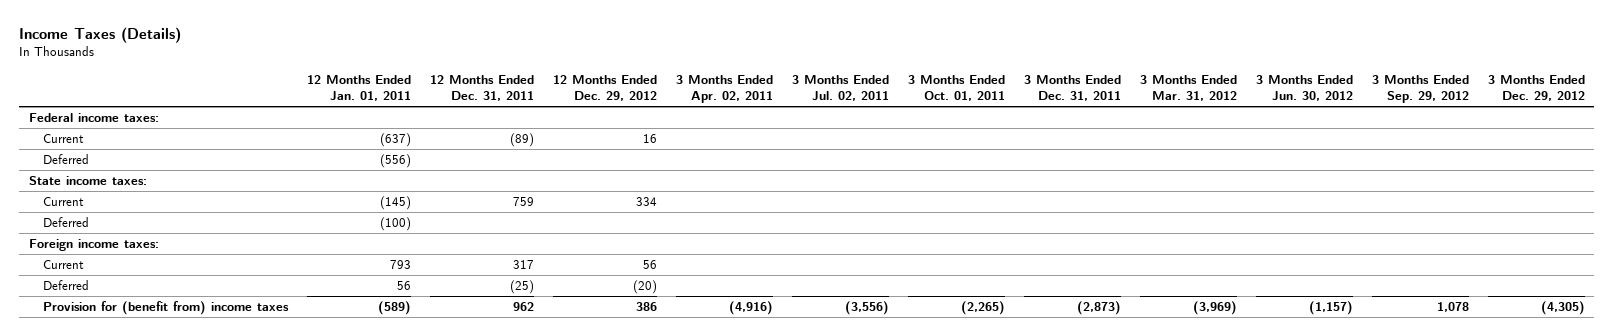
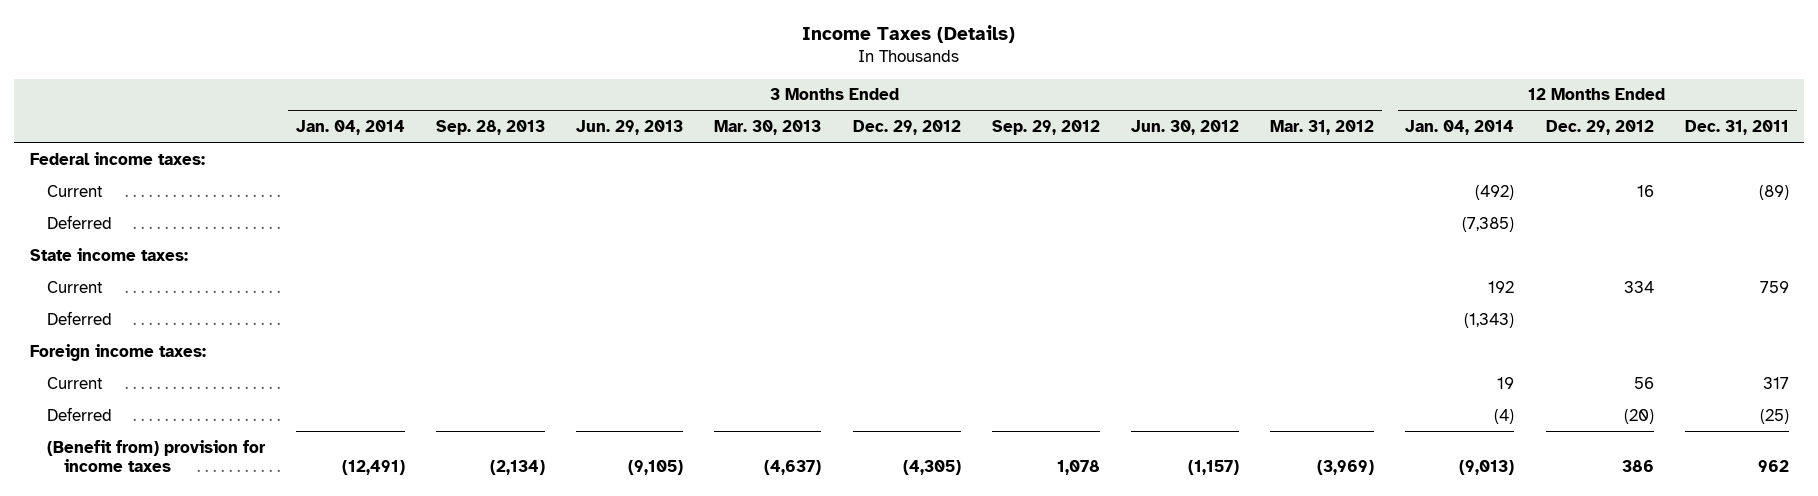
- | 12 Months Ended Jan. 01, 2011 | 12 Months Ended Dec. 31, 2011 | 12 Months Ended Dec. 29, 2012 | 3 Months Ended Apr. 02, 2011 | 3 Months Ended Jul. 02, 2011 | 3 Months Ended Oct. 01, 2011 | 3 Months Ended Dec. 31, 2011 | 3 Months Ended Mar. 31, 2012 | 3 Months Ended Jun. 30, 2012 | 3 Months Ended Sep. 29, 2012 | 3 Months Ended Dec. 29, 2012
+ | 3 Months Ended Jan. 04, 2014 | 3 Months Ended Sep. 28, 2013 | 3 Months Ended Jun. 29, 2013 | 3 Months Ended Mar. 30, 2013 | 3 Months Ended Dec. 29, 2012 | 3 Months Ended Sep. 29, 2012 | 3 Months Ended Jun. 30, 2012 | 3 Months Ended Mar. 31, 2012 | 12 Months Ended Jan. 04, 2014 | 12 Months Ended Dec. 29, 2012 | 12 Months Ended Dec. 31, 2011
- Provision for (benefit from) income taxes | (589) | 962 | 386 | (4,916) | (3,556) | (2,265) | (2,873) | (3,969) | (1,157) | 1,078 | (4,305)
+ (Benefit from) provision for income taxes | (12,491) | (2,134) | (9,105) | (4,637) | (4,305) | 1,078 | (1,157) | (3,969) | (9,013) | 386 | 962

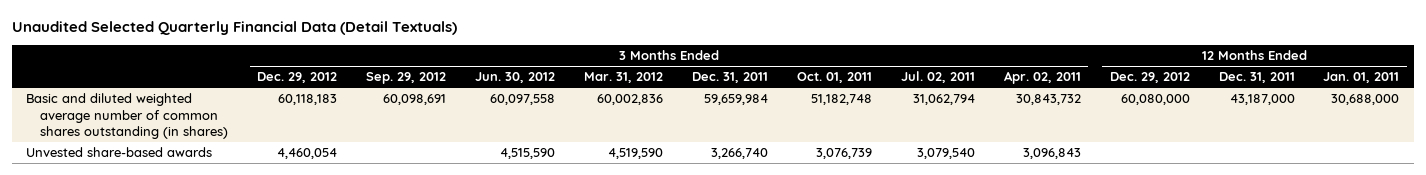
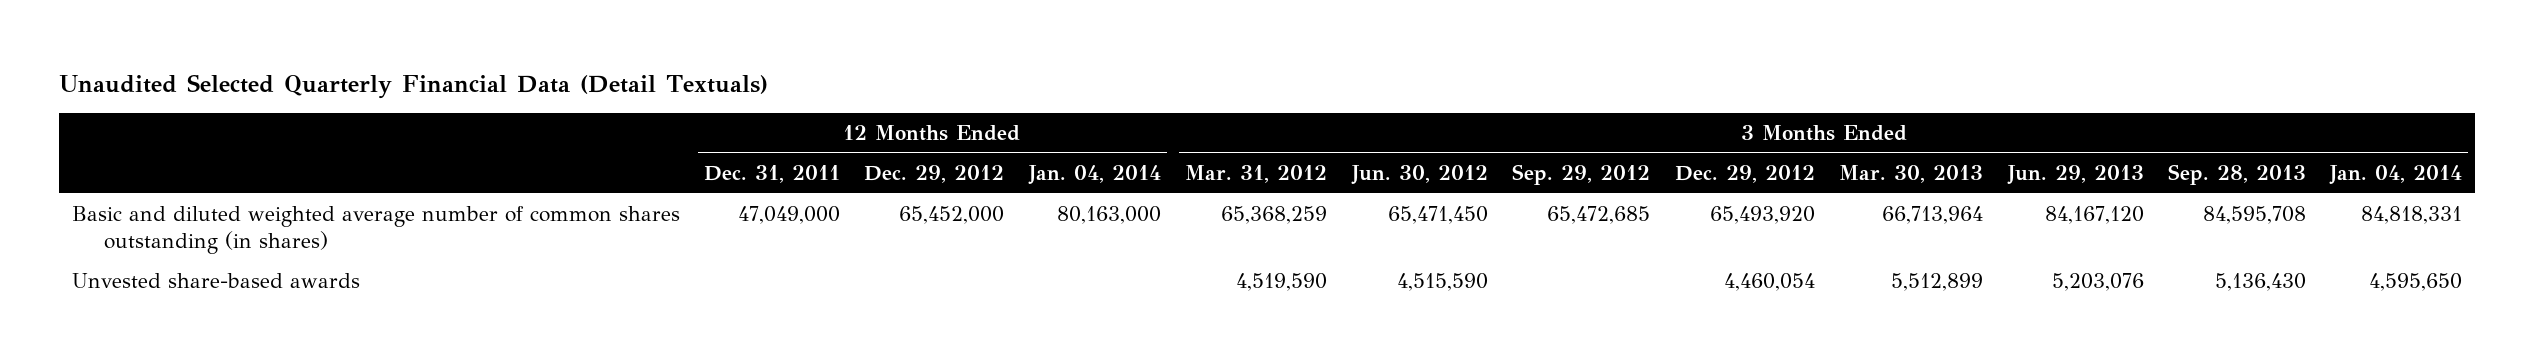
- | 3 Months Ended Dec. 29, 2012 | 3 Months Ended Sep. 29, 2012 | 3 Months Ended Jun. 30, 2012 | 3 Months Ended Mar. 31, 2012 | 3 Months Ended Dec. 31, 2011 | 3 Months Ended Oct. 01, 2011 | 3 Months Ended Jul. 02, 2011 | 3 Months Ended Apr. 02, 2011 | 12 Months Ended Dec. 29, 2012 | 12 Months Ended Dec. 31, 2011 | 12 Months Ended Jan. 01, 2011
+ | 12 Months Ended Dec. 31, 2011 | 12 Months Ended Dec. 29, 2012 | 12 Months Ended Jan. 04, 2014 | 3 Months Ended Mar. 31, 2012 | 3 Months Ended Jun. 30, 2012 | 3 Months Ended Sep. 29, 2012 | 3 Months Ended Dec. 29, 2012 | 3 Months Ended Mar. 30, 2013 | 3 Months Ended Jun. 29, 2013 | 3 Months Ended Sep. 28, 2013 | 3 Months Ended Jan. 04, 2014
- Basic and diluted weighted average number of common shares outstanding (in shares) | 60,118,183 | 60,098,691 | 60,097,558 | 60,002,836 | 59,659,984 | 51,182,748 | 31,062,794 | 30,843,732 | 60,080,000 | 43,187,000 | 30,688,000
+ Basic and diluted weighted average number of common shares outstanding (in shares) | 47,049,000 | 65,452,000 | 80,163,000 | 65,368,259 | 65,471,450 | 65,472,685 | 65,493,920 | 66,713,964 | 84,167,120 | 84,595,708 | 84,818,331

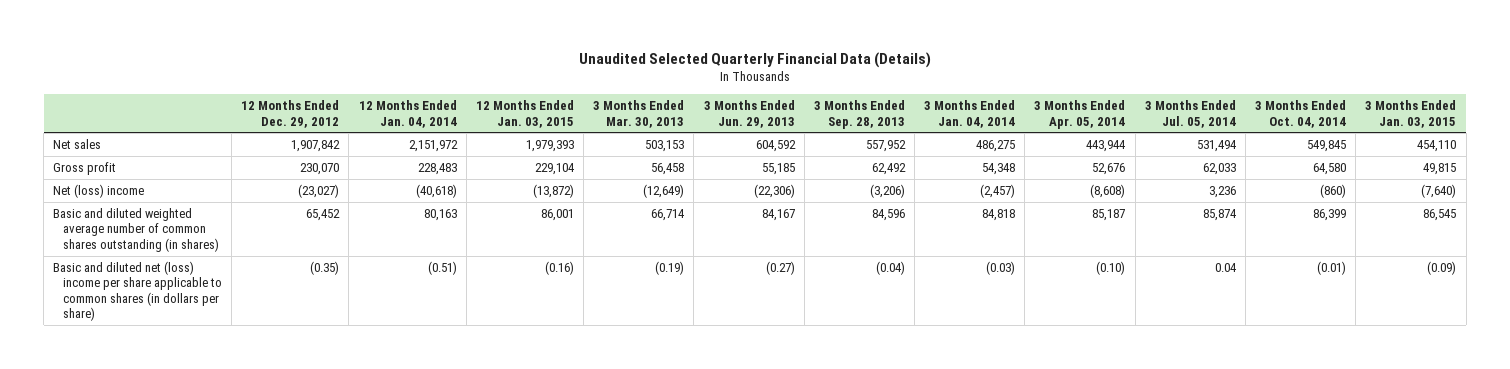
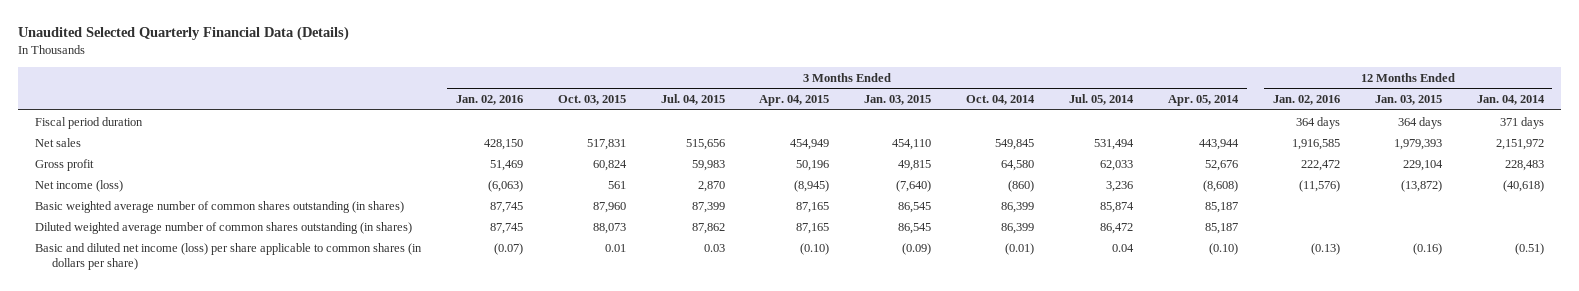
- | 12 Months Ended Dec. 29, 2012 | 12 Months Ended Jan. 04, 2014 | 12 Months Ended Jan. 03, 2015 | 3 Months Ended Mar. 30, 2013 | 3 Months Ended Jun. 29, 2013 | 3 Months Ended Sep. 28, 2013 | 3 Months Ended Jan. 04, 2014 | 3 Months Ended Apr. 05, 2014 | 3 Months Ended Jul. 05, 2014 | 3 Months Ended Oct. 04, 2014 | 3 Months Ended Jan. 03, 2015
+ | 3 Months Ended Jan. 02, 2016 | 3 Months Ended Oct. 03, 2015 | 3 Months Ended Jul. 04, 2015 | 3 Months Ended Apr. 04, 2015 | 3 Months Ended Jan. 03, 2015 | 3 Months Ended Oct. 04, 2014 | 3 Months Ended Jul. 05, 2014 | 3 Months Ended Apr. 05, 2014 | 12 Months Ended Jan. 02, 2016 | 12 Months Ended Jan. 03, 2015 | 12 Months Ended Jan. 04, 2014
+ Fiscal period duration | | | | | | | | | 364 days | 364 days | 371 days
- Net (loss) income | (23,027) | (40,618) | (13,872) | (12,649) | (22,306) | (3,206) | (2,457) | (8,608) | 3,236 | (860) | (7,640)
- Basic and diluted weighted average number of common shares outstanding (in shares) | 65,452 | 80,163 | 86,001 | 66,714 | 84,167 | 84,596 | 84,818 | 85,187 | 85,874 | 86,399 | 86,545
- Basic and diluted net (loss) income per share applicable to common shares (in dollars per share) | (0.35) | (0.51) | (0.16) | (0.19) | (0.27) | (0.04) | (0.03) | (0.10) | 0.04 | (0.01) | (0.09)
+ Net income (loss) | (6,063) | 561 | 2,870 | (8,945) | (7,640) | (860) | 3,236 | (8,608) | (11,576) | (13,872) | (40,618)
+ Basic weighted average number of common shares outstanding (in shares) | 87,745 | 87,960 | 87,399 | 87,165 | 86,545 | 86,399 | 85,874 | 85,187 | | |
+ Diluted weighted average number of common shares outstanding (in shares) | 87,745 | 88,073 | 87,862 | 87,165 | 86,545 | 86,399 | 86,472 | 85,187 | | |
+ Basic and diluted net income (loss) per share applicable to common shares (in dollars per share) | (0.07) | 0.01 | 0.03 | (0.10) | (0.09) | (0.01) | 0.04 | (0.10) | (0.13) | (0.16) | (0.51)

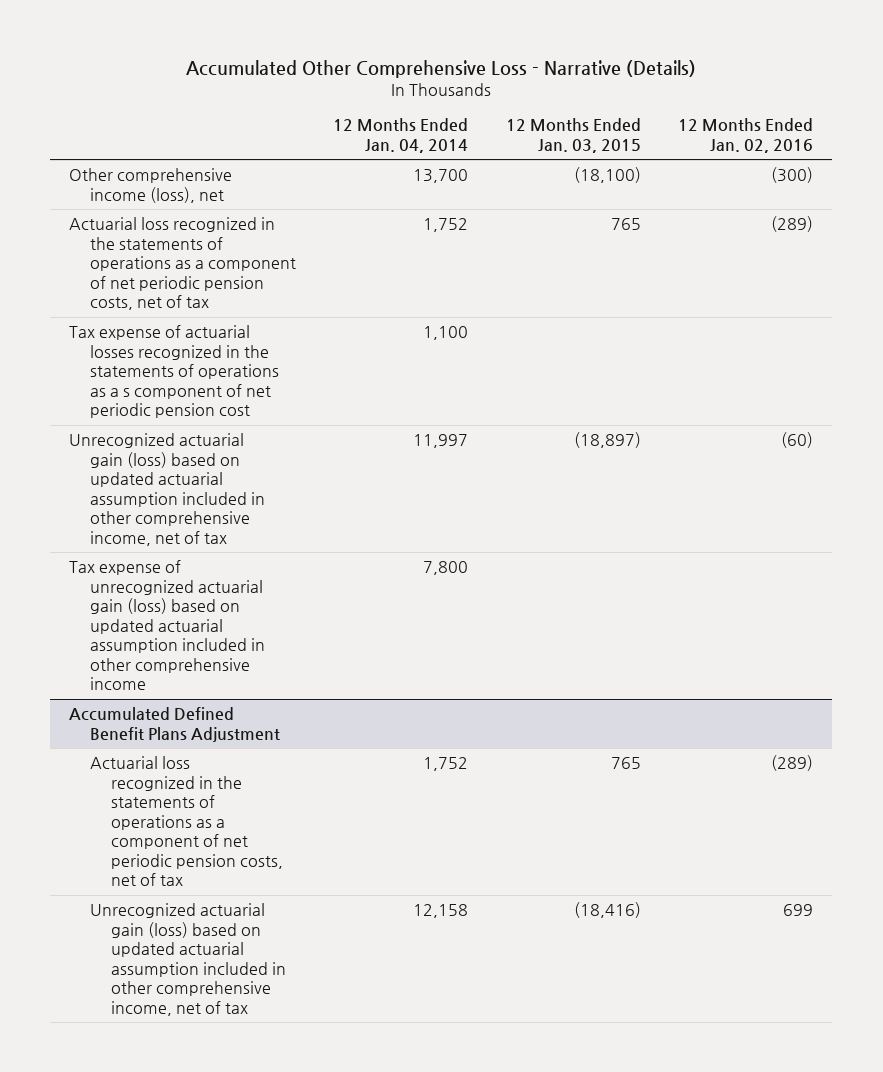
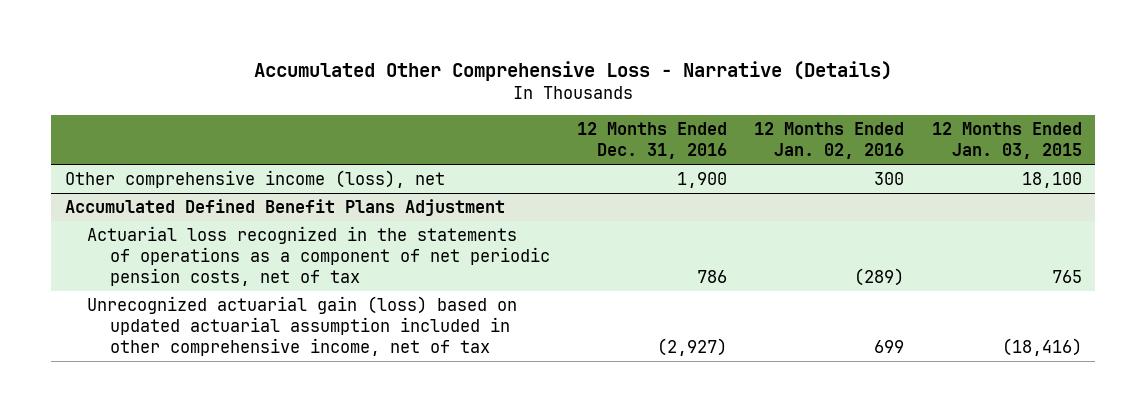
- | 12 Months Ended Jan. 04, 2014 | 12 Months Ended Jan. 03, 2015 | 12 Months Ended Jan. 02, 2016
+ | 12 Months Ended Dec. 31, 2016 | 12 Months Ended Jan. 02, 2016 | 12 Months Ended Jan. 03, 2015
- Other comprehensive income (loss), net | 13,700 | (18,100) | (300)
- Actuarial loss recognized in the statements of operations as a component of net periodic pension costs, net of tax | 1,752 | 765 | (289)
- Tax expense of actuarial losses recognized in the statements of operations as a s component of net periodic pension cost | 1,100 | |
- Unrecognized actuarial gain (loss) based on updated actuarial assumption included in other comprehensive income, net of tax | 11,997 | (18,897) | (60)
- Tax expense of unrecognized actuarial gain (loss) based on updated actuarial assumption included in other comprehensive income | 7,800 | |
+ Other comprehensive income (loss), net | 1,900 | 300 | 18,100

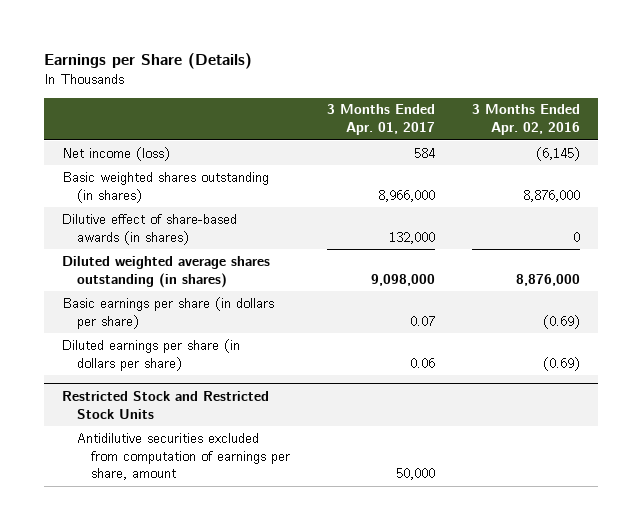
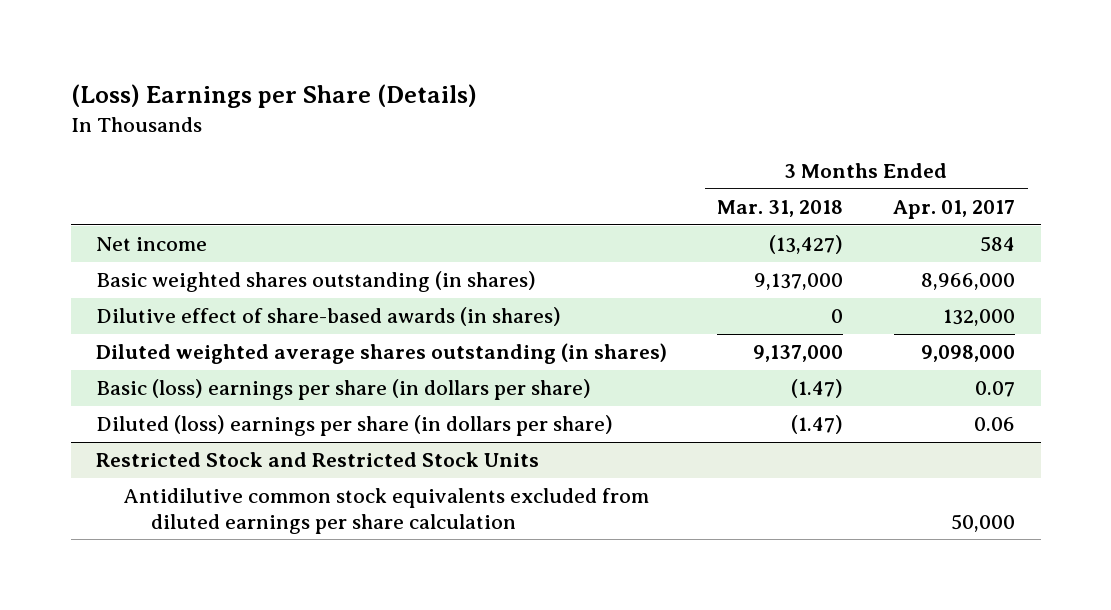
- Earnings per Share (Details)
+ (Loss) Earnings per Share (Details)
- | 3 Months Ended Apr. 01, 2017 | 3 Months Ended Apr. 02, 2016
+ | 3 Months Ended Mar. 31, 2018 | 3 Months Ended Apr. 01, 2017
- Net income (loss) | 584 | (6,145)
+ Net income | (13,427) | 584
- Basic earnings per share (in dollars per share) | 0.07 | (0.69)
- Diluted earnings per share (in dollars per share) | 0.06 | (0.69)
+ Basic (loss) earnings per share (in dollars per share) | (1.47) | 0.07
+ Diluted (loss) earnings per share (in dollars per share) | (1.47) | 0.06
@ Restricted Stock and Restricted Stock Units
- Antidilutive securities excluded from computation of earnings per share, amount | 50,000 |
+ Antidilutive common stock equivalents excluded from diluted earnings per share calculation | | 50,000

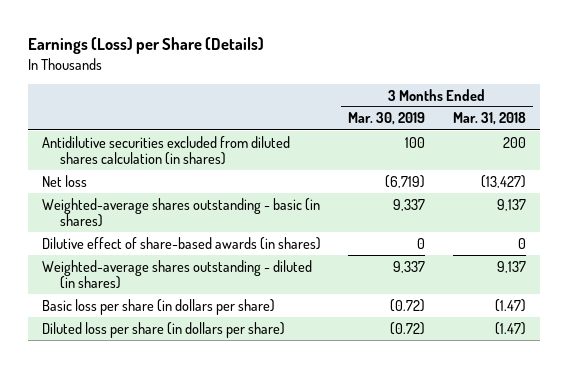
- (Loss) Earnings per Share (Details)
+ Earnings (Loss) per Share (Details)
- | 3 Months Ended Mar. 31, 2018 | 3 Months Ended Apr. 01, 2017
+ | 3 Months Ended Mar. 30, 2019 | 3 Months Ended Mar. 31, 2018
- Net income | (13,427) | 584
- Basic weighted shares outstanding (in shares) | 9,137,000 | 8,966,000
+ Antidilutive securities excluded from diluted shares calculation (in shares) | 100 | 200
+ Net loss | (6,719) | (13,427)
+ Weighted-average shares outstanding - basic (in shares) | 9,337 | 9,137
- Diluted weighted average shares outstanding (in shares) | 9,137,000 | 9,098,000
- Basic (loss) earnings per share (in dollars per share) | (1.47) | 0.07
- Diluted (loss) earnings per share (in dollars per share) | (1.47) | 0.06
- Restricted Stock and Restricted Stock Units
- Antidilutive common stock equivalents excluded from diluted earnings per share calculation | | 50,000
+ Weighted-average shares outstanding - diluted (in shares) | 9,337 | 9,137
+ Basic loss per share (in dollars per share) | (0.72) | (1.47)
+ Diluted loss per share (in dollars per share) | (0.72) | (1.47)

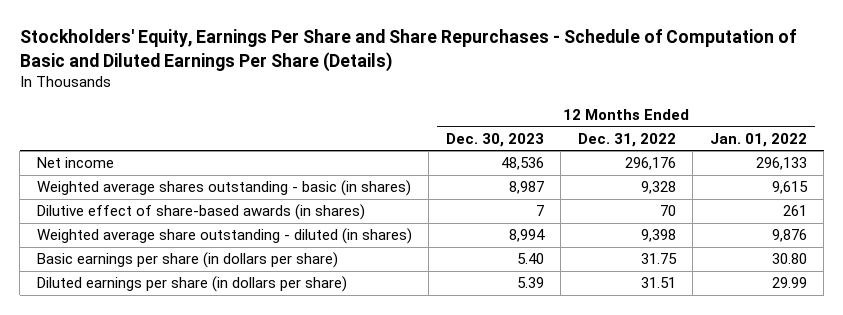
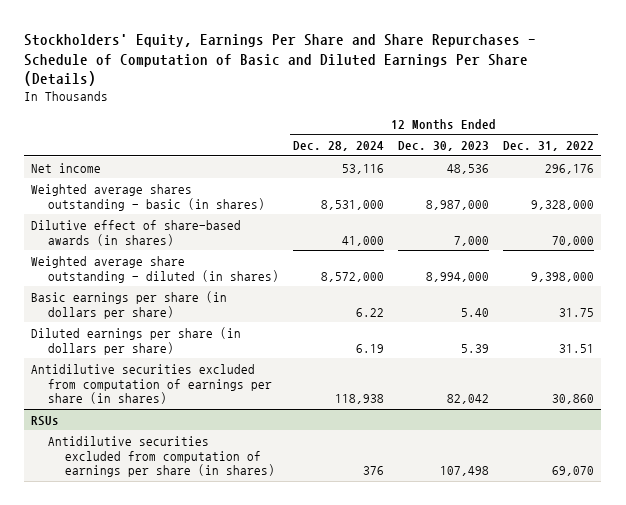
- | 12 Months Ended Dec. 30, 2023 | 12 Months Ended Dec. 31, 2022 | 12 Months Ended Jan. 01, 2022
+ | 12 Months Ended Dec. 28, 2024 | 12 Months Ended Dec. 30, 2023 | 12 Months Ended Dec. 31, 2022
- Weighted average shares outstanding - basic (in shares) | 8,987 | 9,328 | 9,615
- Dilutive effect of share-based awards (in shares) | 7 | 70 | 261
- Weighted average share outstanding - diluted (in shares) | 8,994 | 9,398 | 9,876
+ Weighted average shares outstanding - basic (in shares) | 8,531,000 | 8,987,000 | 9,328,000
+ Dilutive effect of share-based awards (in shares) | 41,000 | 7,000 | 70,000
+ Weighted average share outstanding - diluted (in shares) | 8,572,000 | 8,994,000 | 9,398,000
+ Antidilutive securities excluded from computation of earnings per share (in shares) | 118,938 | 82,042 | 30,860
+ RSUs
+ Antidilutive securities excluded from computation of earnings per share (in shares) | 376 | 107,498 | 69,070

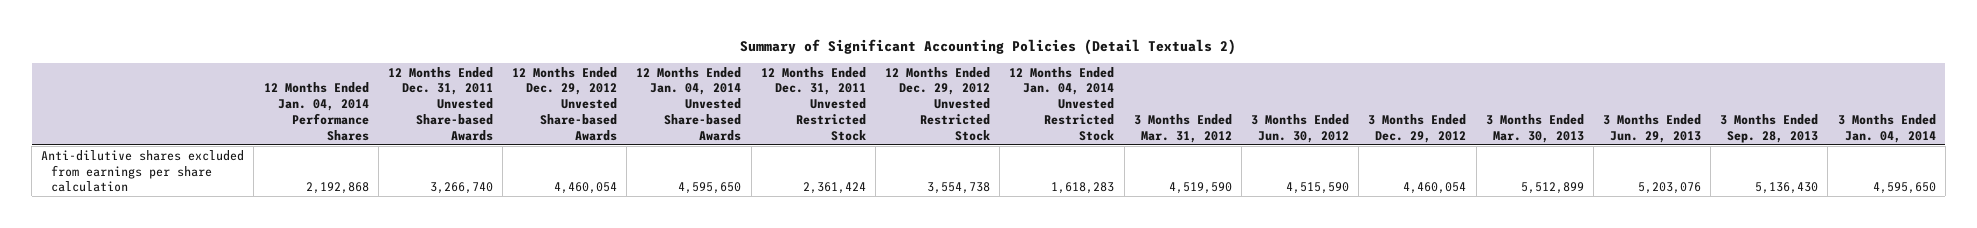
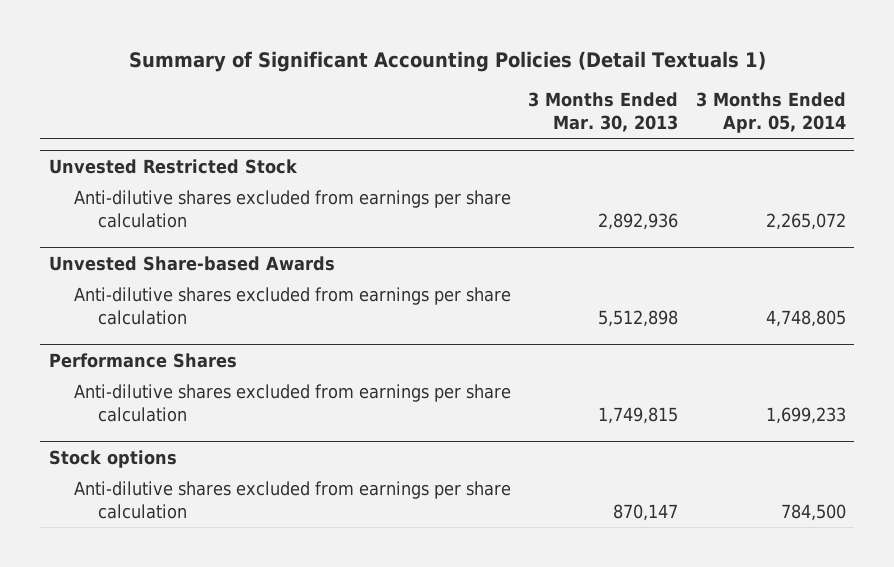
- Summary of Significant Accounting Policies (Detail Textuals 2)
+ Summary of Significant Accounting Policies (Detail Textuals 1)
- | 12 Months Ended Jan. 04, 2014 Performance Shares | 12 Months Ended Dec. 31, 2011 Unvested Share-based Awards | 12 Months Ended Dec. 29, 2012 Unvested Share-based Awards | 12 Months Ended Jan. 04, 2014 Unvested Share-based Awards | 12 Months Ended Dec. 31, 2011 Unvested Restricted Stock | 12 Months Ended Dec. 29, 2012 Unvested Restricted Stock | 12 Months Ended Jan. 04, 2014 Unvested Restricted Stock | 3 Months Ended Mar. 31, 2012 | 3 Months Ended Jun. 30, 2012 | 3 Months Ended Dec. 29, 2012 | 3 Months Ended Mar. 30, 2013 | 3 Months Ended Jun. 29, 2013 | 3 Months Ended Sep. 28, 2013 | 3 Months Ended Jan. 04, 2014
+ | 3 Months Ended Mar. 30, 2013 | 3 Months Ended Apr. 05, 2014
- Anti-dilutive shares excluded from earnings per share calculation | 2,192,868 | 3,266,740 | 4,460,054 | 4,595,650 | 2,361,424 | 3,554,738 | 1,618,283 | 4,519,590 | 4,515,590 | 4,460,054 | 5,512,899 | 5,203,076 | 5,136,430 | 4,595,650
+ Unvested Restricted Stock
+ Anti-dilutive shares excluded from earnings per share calculation | 2,892,936 | 2,265,072
+ Unvested Share-based Awards
+ Anti-dilutive shares excluded from earnings per share calculation | 5,512,898 | 4,748,805
+ Performance Shares
+ Anti-dilutive shares excluded from earnings per share calculation | 1,749,815 | 1,699,233
+ Stock options
+ Anti-dilutive shares excluded from earnings per share calculation | 870,147 | 784,500

